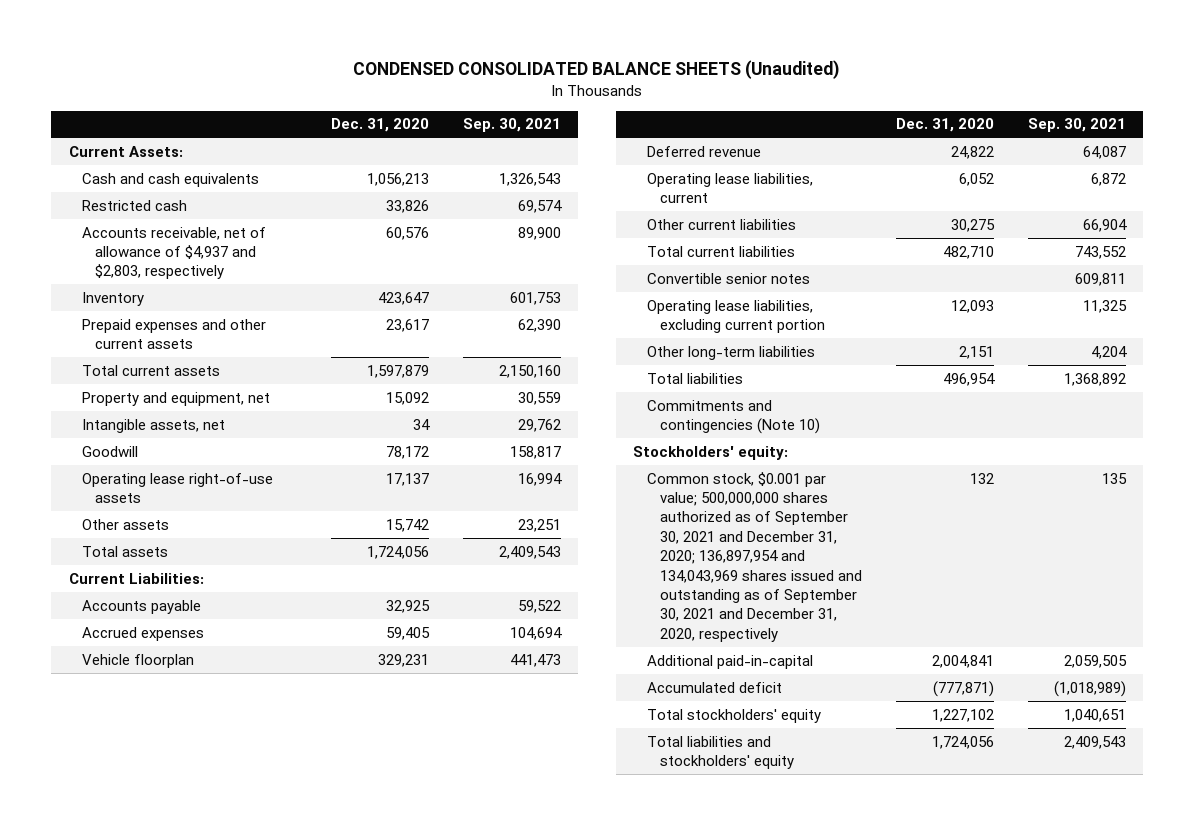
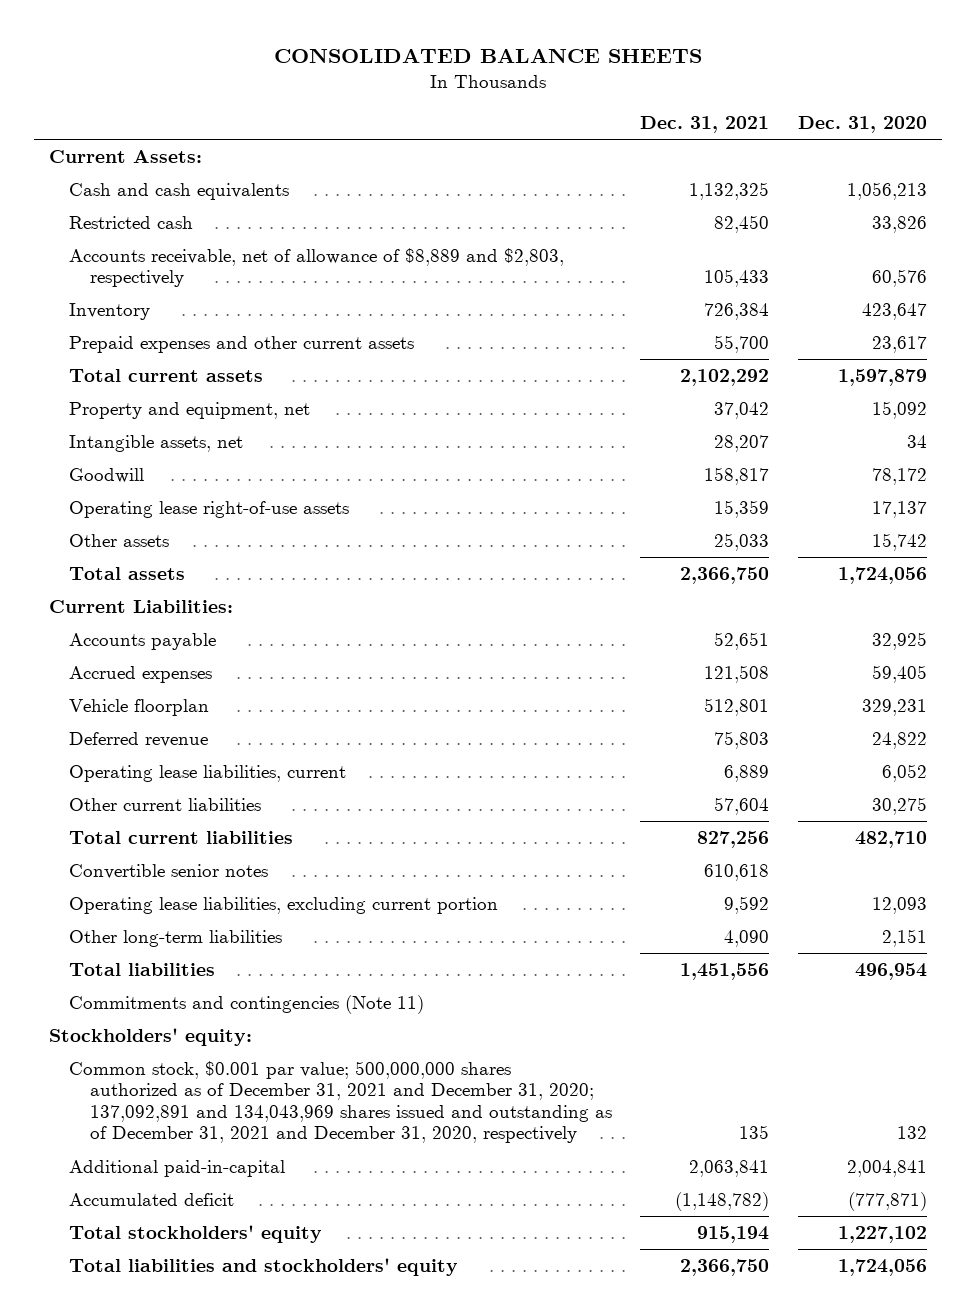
- CONDENSED CONSOLIDATED BALANCE SHEETS (Unaudited)
+ CONSOLIDATED BALANCE SHEETS
- | Dec. 31, 2020 | Sep. 30, 2021
+ | Dec. 31, 2021 | Dec. 31, 2020
- Accounts receivable, net of allowance of $4,937 and $2,803, respectively | 60,576 | 89,900
+ Accounts receivable, net of allowance of $8,889 and $2,803, respectively | 105,433 | 60,576
- Commitments and contingencies (Note 10)
+ Commitments and contingencies (Note 11)
- Common stock, $0.001 par value; 500,000,000 shares authorized as of September 30, 2021 and December 31, 2020; 136,897,954 and 134,043,969 shares issued and outstanding as of September 30, 2021 and December 31, 2020, respectively | 132 | 135
+ Common stock, $0.001 par value; 500,000,000 shares authorized as of December 31, 2021 and December 31, 2020; 137,092,891 and 134,043,969 shares issued and outstanding as of December 31, 2021 and December 31, 2020, respectively | 135 | 132

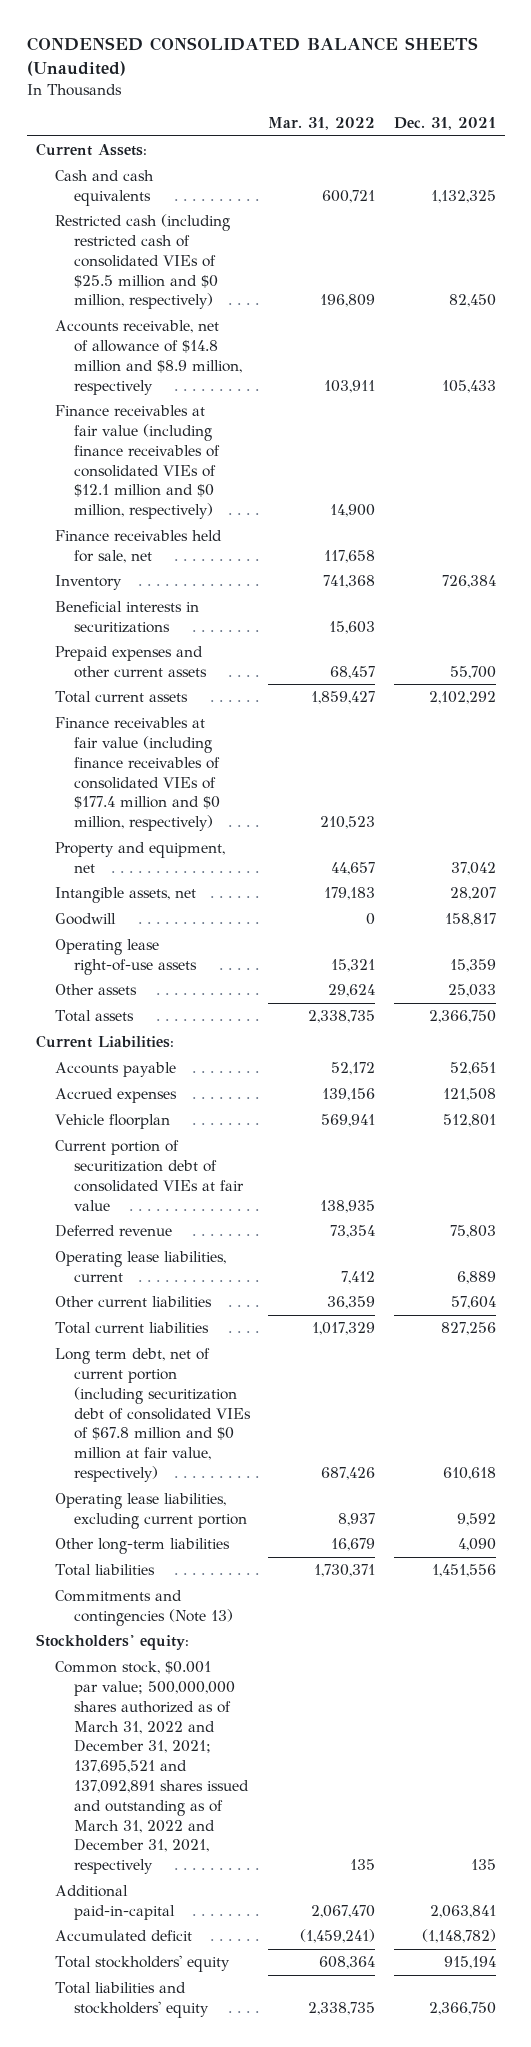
- CONSOLIDATED BALANCE SHEETS
+ CONDENSED CONSOLIDATED BALANCE SHEETS (Unaudited)
- | Dec. 31, 2021 | Dec. 31, 2020
+ | Mar. 31, 2022 | Dec. 31, 2021
- Restricted cash | 82,450 | 33,826
- Accounts receivable, net of allowance of $8,889 and $2,803, respectively | 105,433 | 60,576
+ Restricted cash (including restricted cash of consolidated VIEs of $25.5 million and $0 million, respectively) | 196,809 | 82,450
+ Accounts receivable, net of allowance of $14.8 million and $8.9 million, respectively | 103,911 | 105,433
+ Finance receivables at fair value (including finance receivables of consolidated VIEs of $12.1 million and $0 million, respectively) | 14,900 |
+ Finance receivables held for sale, net | 117,658 |
+ Beneficial interests in securitizations | 15,603 |
+ Finance receivables at fair value (including finance receivables of consolidated VIEs of $177.4 million and $0 million, respectively) | 210,523 |
+ Current portion of securitization debt of consolidated VIEs at fair value | 138,935 |
- Convertible senior notes | 610,618 |
+ Long term debt, net of current portion (including securitization debt of consolidated VIEs of $67.8 million and $0 million at fair value, respectively) | 687,426 | 610,618
- Commitments and contingencies (Note 11)
+ Commitments and contingencies (Note 13)
- Common stock, $0.001 par value; 500,000,000 shares authorized as of December 31, 2021 and December 31, 2020; 137,092,891 and 134,043,969 shares issued and outstanding as of December 31, 2021 and December 31, 2020, respectively | 135 | 132
+ Common stock, $0.001 par value; 500,000,000 shares authorized as of March 31, 2022 and December 31, 2021; 137,695,521 and 137,092,891 shares issued and outstanding as of March 31, 2022 and December 31, 2021, respectively | 135 | 135

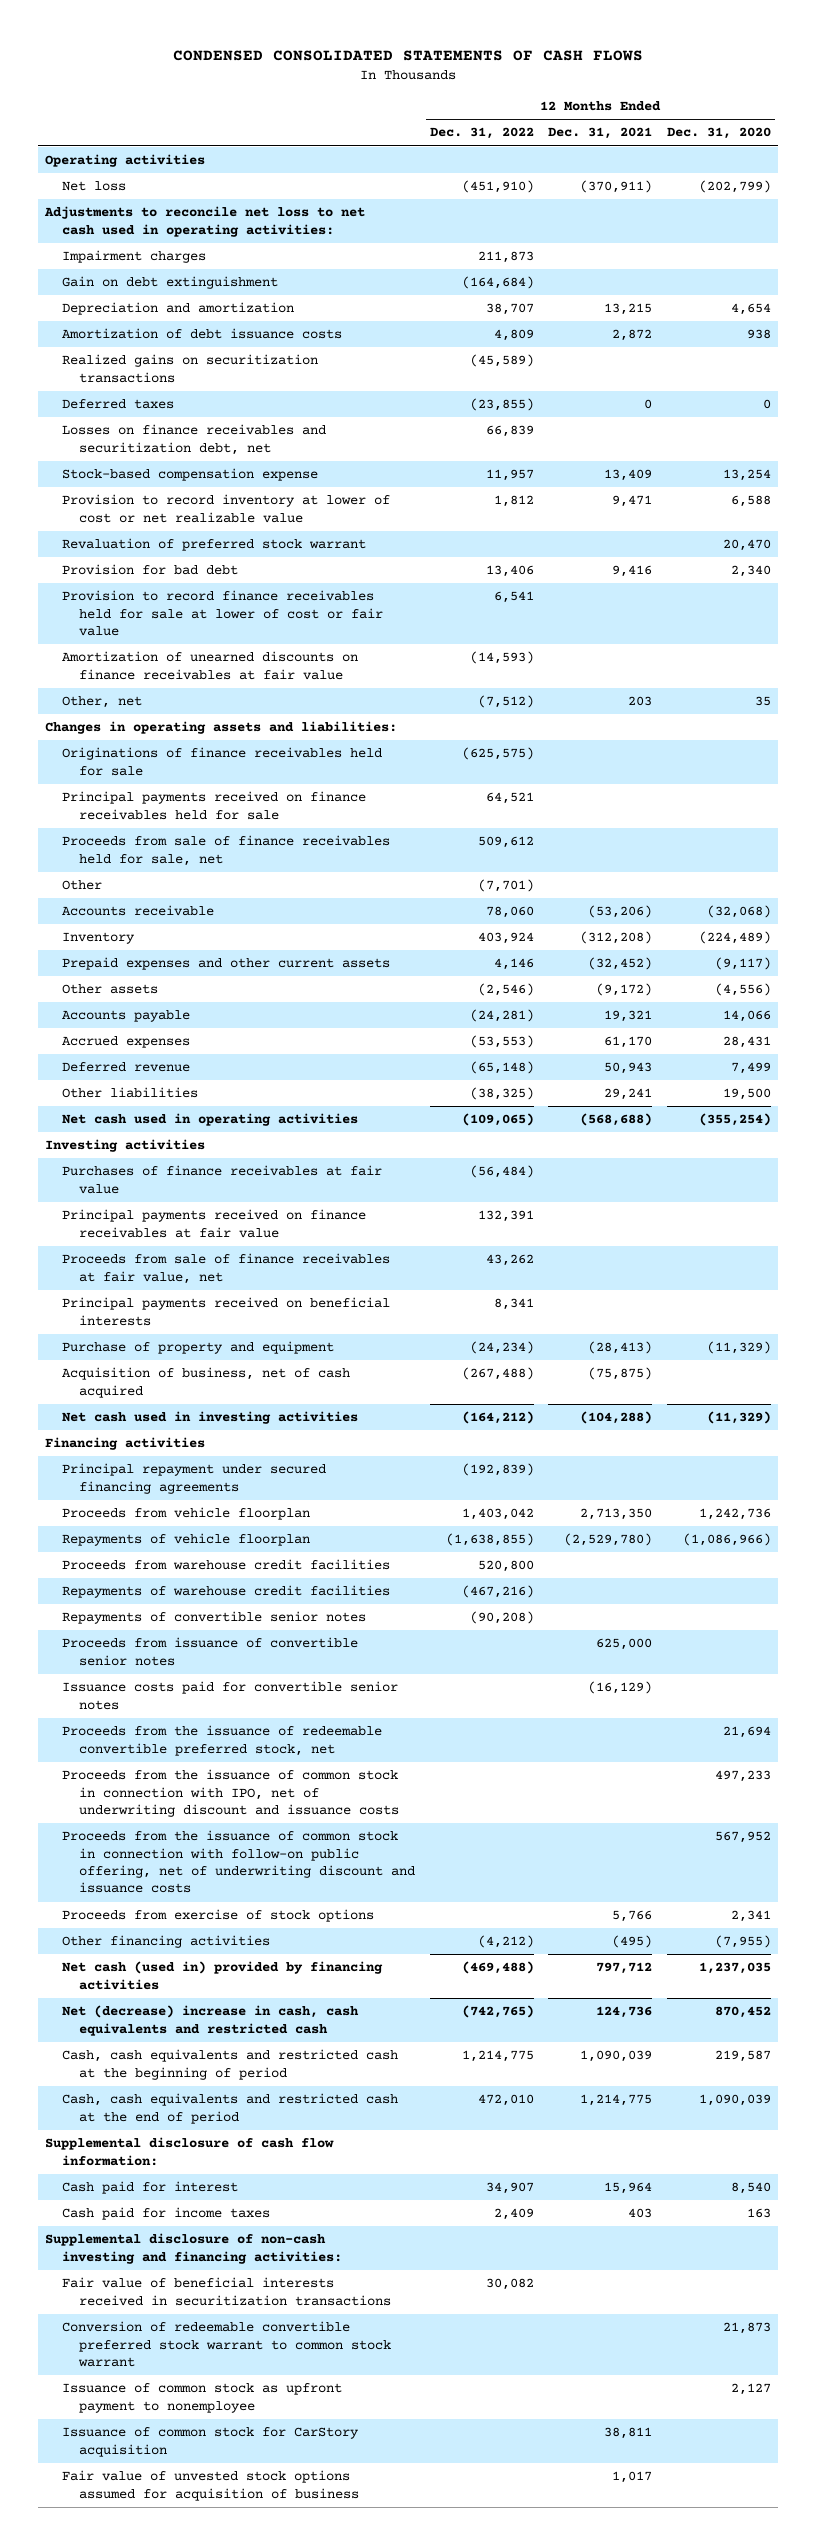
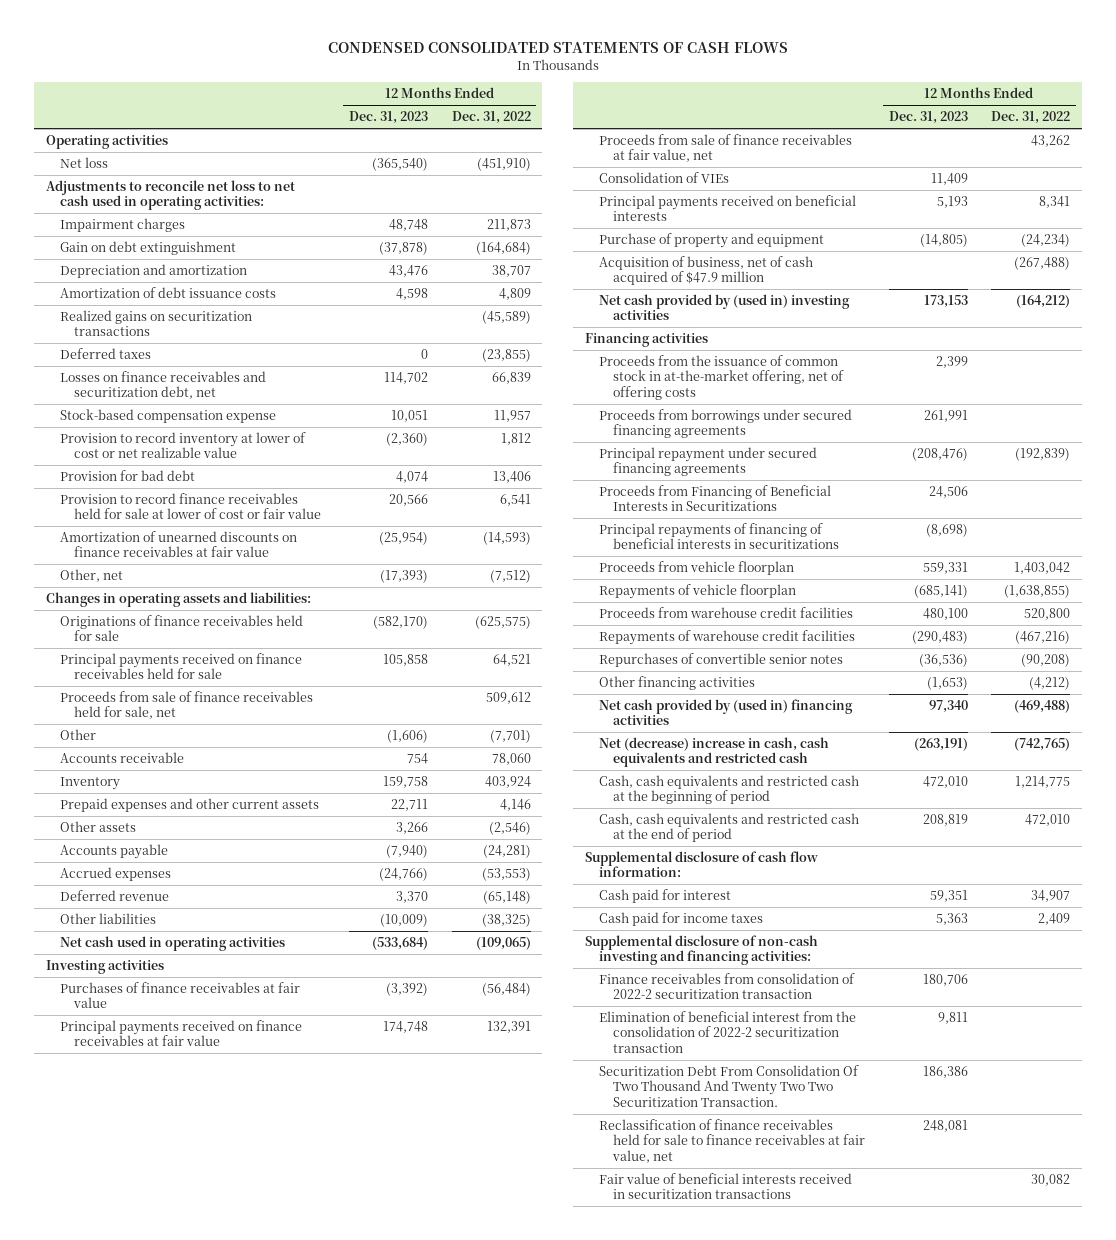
- | 12 Months Ended Dec. 31, 2022 | 12 Months Ended Dec. 31, 2021 | 12 Months Ended Dec. 31, 2020
+ | 12 Months Ended Dec. 31, 2023 | 12 Months Ended Dec. 31, 2022
- Revaluation of preferred stock warrant | | | 20,470
+ Consolidation of VIEs | 11,409 |
- Acquisition of business, net of cash acquired | (267,488) | (75,875) |
- Net cash used in investing activities | (164,212) | (104,288) | (11,329)
+ Acquisition of business, net of cash acquired of $47.9 million | | (267,488)
+ Net cash provided by (used in) investing activities | 173,153 | (164,212)
+ Proceeds from the issuance of common stock in at-the-market offering, net of offering costs | 2,399 |
+ Proceeds from borrowings under secured financing agreements | 261,991 |
+ Proceeds from Financing of Beneficial Interests in Securitizations | 24,506 |
+ Principal repayments of financing of beneficial interests in securitizations | (8,698) |
- Repayments of convertible senior notes | (90,208) | |
- Proceeds from issuance of convertible senior notes | | 625,000 |
- Issuance costs paid for convertible senior notes | | (16,129) |
- Proceeds from the issuance of redeemable convertible preferred stock, net | | | 21,694
- Proceeds from the issuance of common stock in connection with IPO, net of underwriting discount and issuance costs | | | 497,233
- Proceeds from the issuance of common stock in connection with follow-on public offering, net of underwriting discount and issuance costs | | | 567,952
- Proceeds from exercise of stock options | | 5,766 | 2,341
+ Repurchases of convertible senior notes | (36,536) | (90,208)
- Net cash (used in) provided by financing activities | (469,488) | 797,712 | 1,237,035
+ Net cash provided by (used in) financing activities | 97,340 | (469,488)
+ Finance receivables from consolidation of 2022-2 securitization transaction | 180,706 |
+ Elimination of beneficial interest from the consolidation of 2022-2 securitization transaction | 9,811 |
+ Securitization Debt From Consolidation Of Two Thousand And Twenty Two Two Securitization Transaction. | 186,386 |
+ Reclassification of finance receivables held for sale to finance receivables at fair value, net | 248,081 |
- Conversion of redeemable convertible preferred stock warrant to common stock warrant | | | 21,873
- Issuance of common stock as upfront payment to nonemployee | | | 2,127
- Issuance of common stock for CarStory acquisition | | 38,811 |
- Fair value of unvested stock options assumed for acquisition of business | | 1,017 |

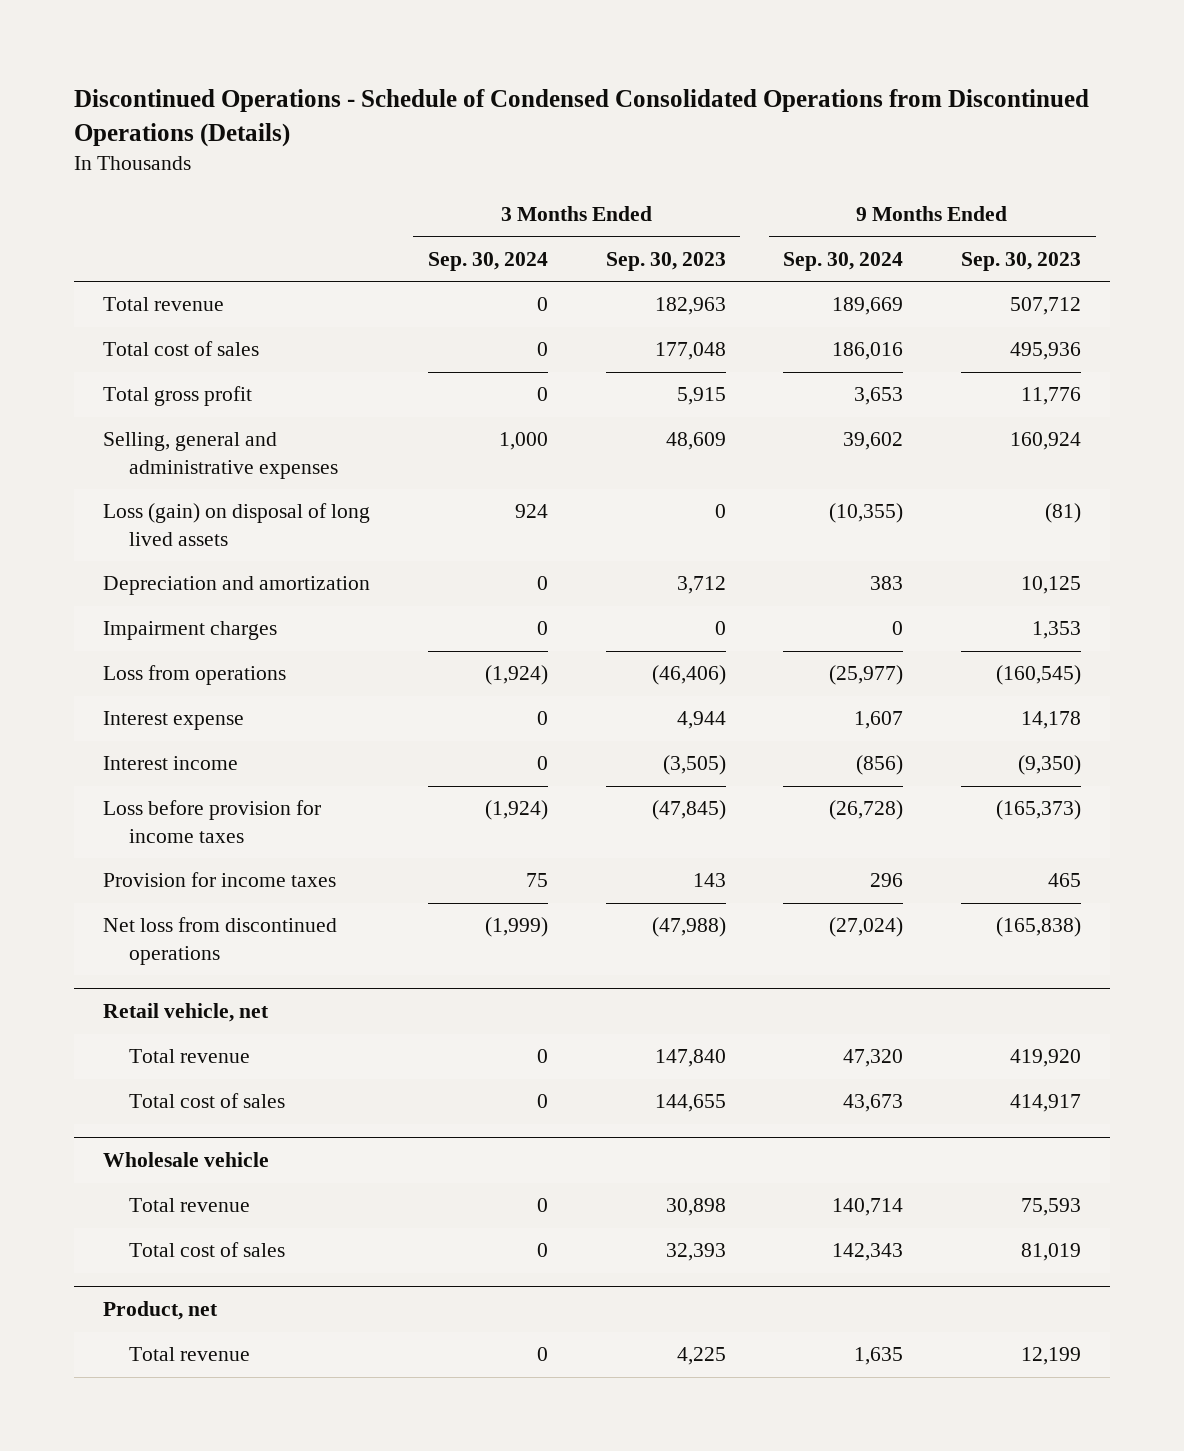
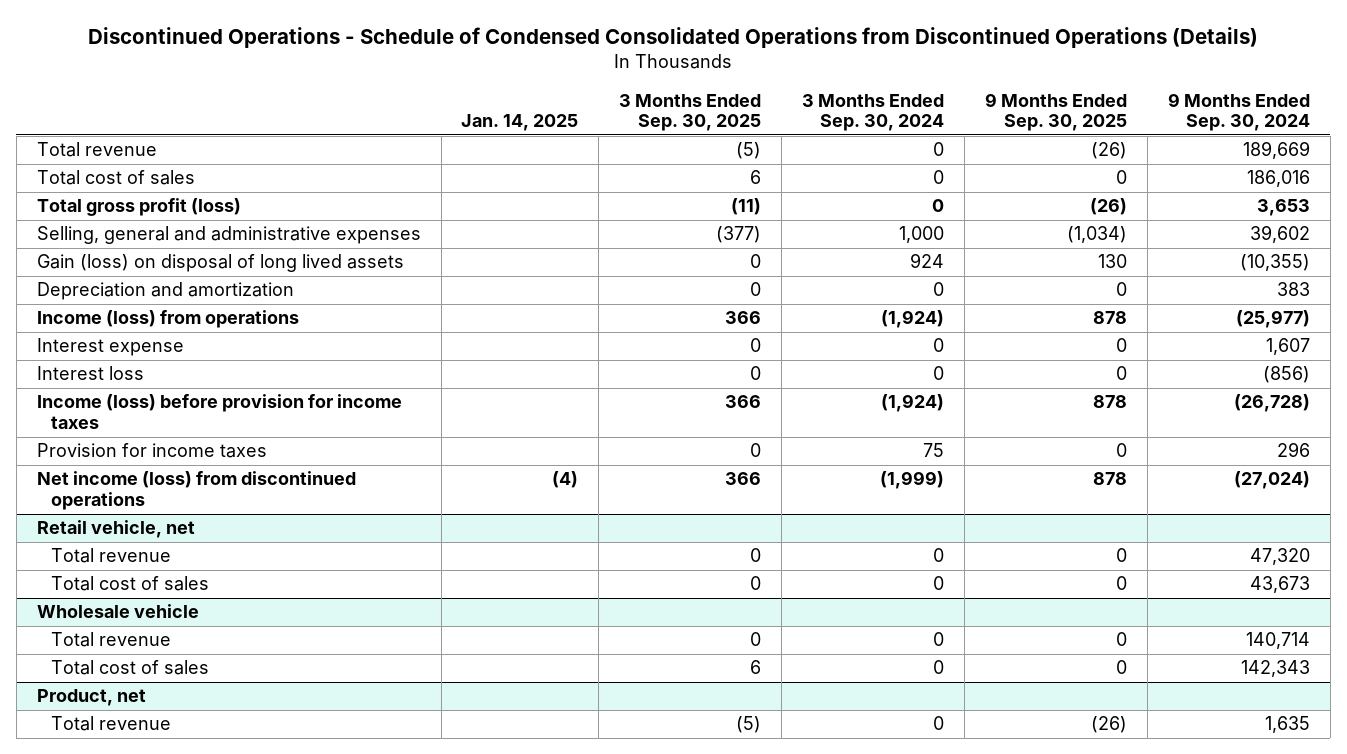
- | 3 Months Ended Sep. 30, 2024 | 3 Months Ended Sep. 30, 2023 | 9 Months Ended Sep. 30, 2024 | 9 Months Ended Sep. 30, 2023
+ | Jan. 14, 2025 | 3 Months Ended Sep. 30, 2025 | 3 Months Ended Sep. 30, 2024 | 9 Months Ended Sep. 30, 2025 | 9 Months Ended Sep. 30, 2024
- Total gross profit | 0 | 5,915 | 3,653 | 11,776
+ Total gross profit (loss) | | (11) | 0 | (26) | 3,653
- Loss (gain) on disposal of long lived assets | 924 | 0 | (10,355) | (81)
+ Gain (loss) on disposal of long lived assets | | 0 | 924 | 130 | (10,355)
- Impairment charges | 0 | 0 | 0 | 1,353
- Loss from operations | (1,924) | (46,406) | (25,977) | (160,545)
+ Income (loss) from operations | | 366 | (1,924) | 878 | (25,977)
- Interest income | 0 | (3,505) | (856) | (9,350)
- Loss before provision for income taxes | (1,924) | (47,845) | (26,728) | (165,373)
+ Interest loss | | 0 | 0 | 0 | (856)
+ Income (loss) before provision for income taxes | | 366 | (1,924) | 878 | (26,728)
- Net loss from discontinued operations | (1,999) | (47,988) | (27,024) | (165,838)
+ Net income (loss) from discontinued operations | (4) | 366 | (1,999) | 878 | (27,024)

